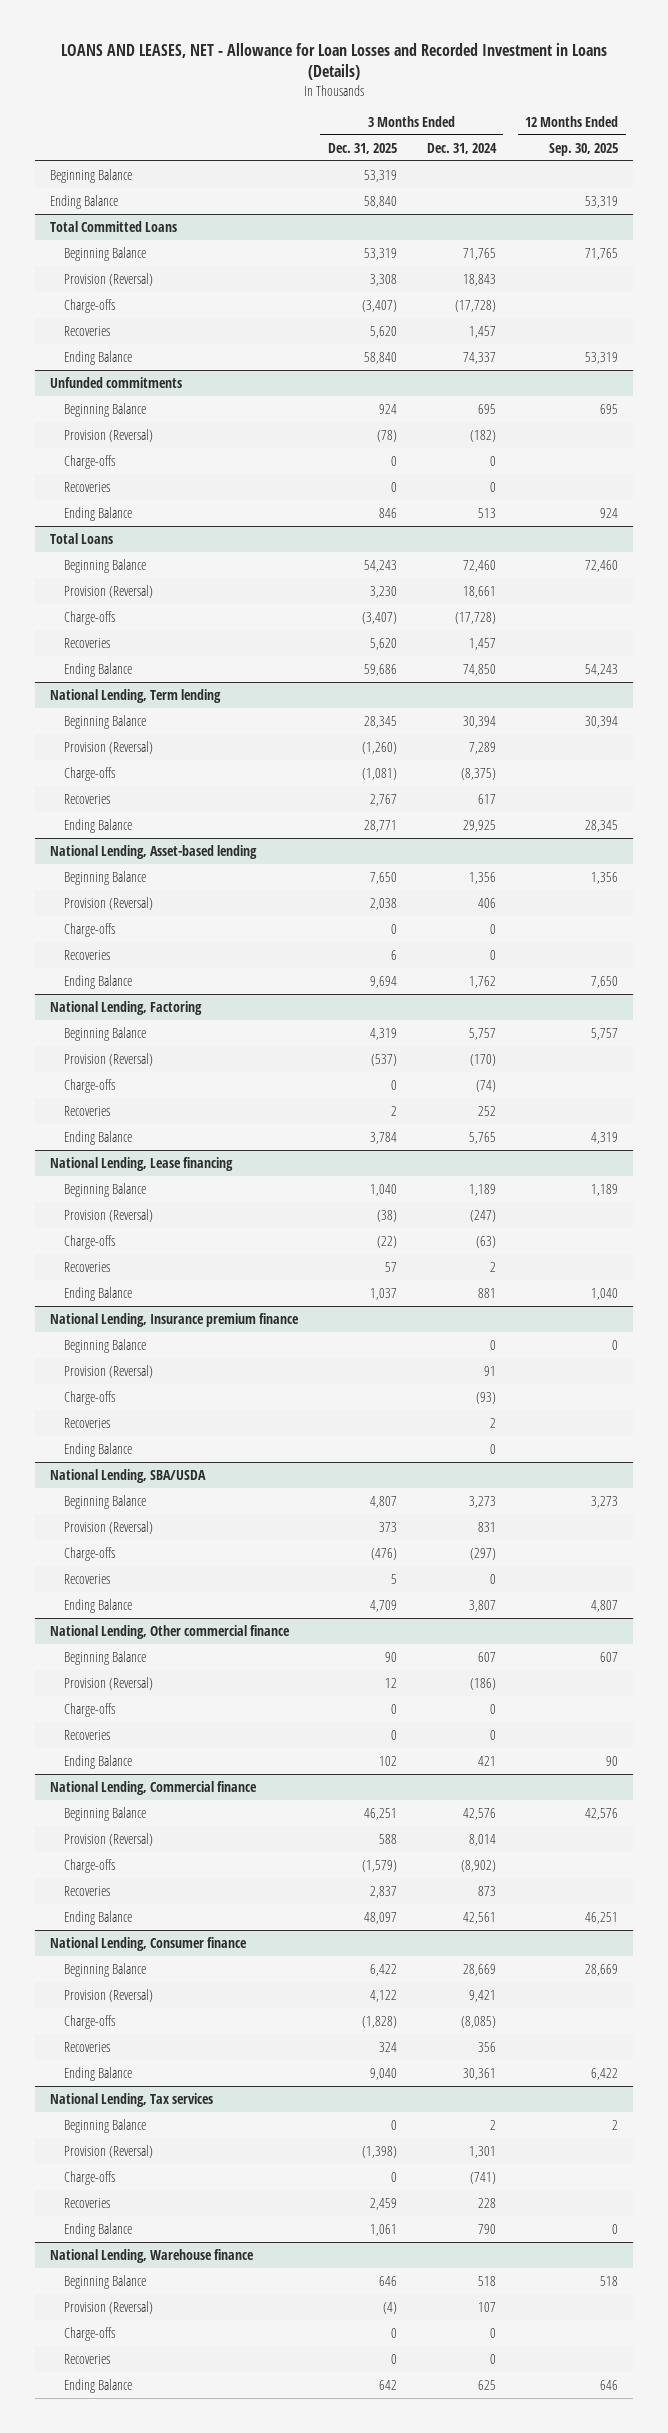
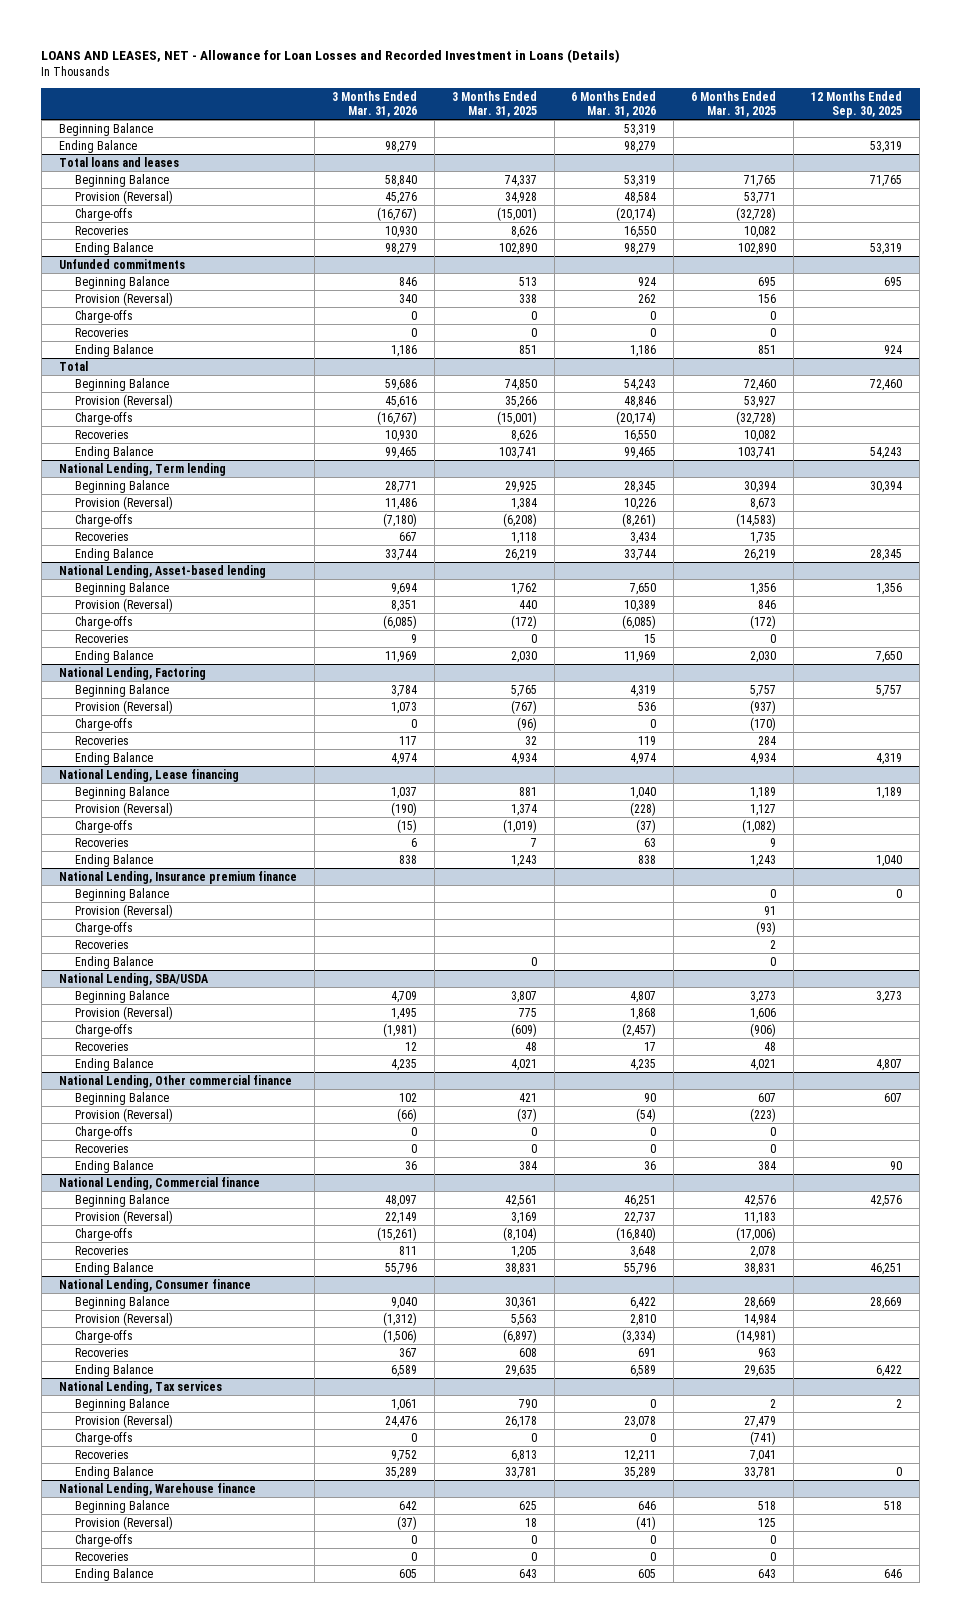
- | 3 Months Ended Dec. 31, 2025 | 3 Months Ended Dec. 31, 2024 | 12 Months Ended Sep. 30, 2025
+ | 3 Months Ended Mar. 31, 2026 | 3 Months Ended Mar. 31, 2025 | 6 Months Ended Mar. 31, 2026 | 6 Months Ended Mar. 31, 2025 | 12 Months Ended Sep. 30, 2025
- Total Committed Loans
+ Total loans and leases
- Total Loans
+ Total

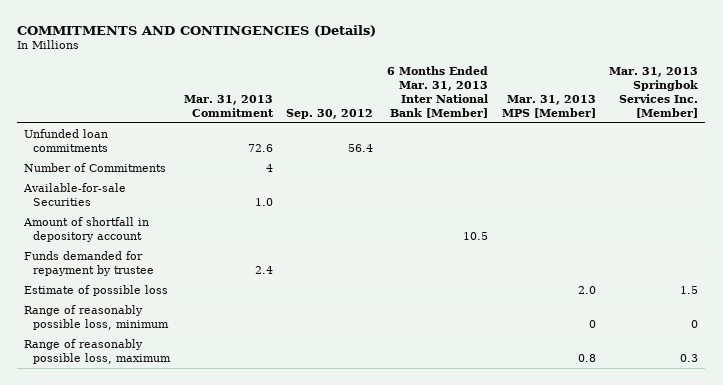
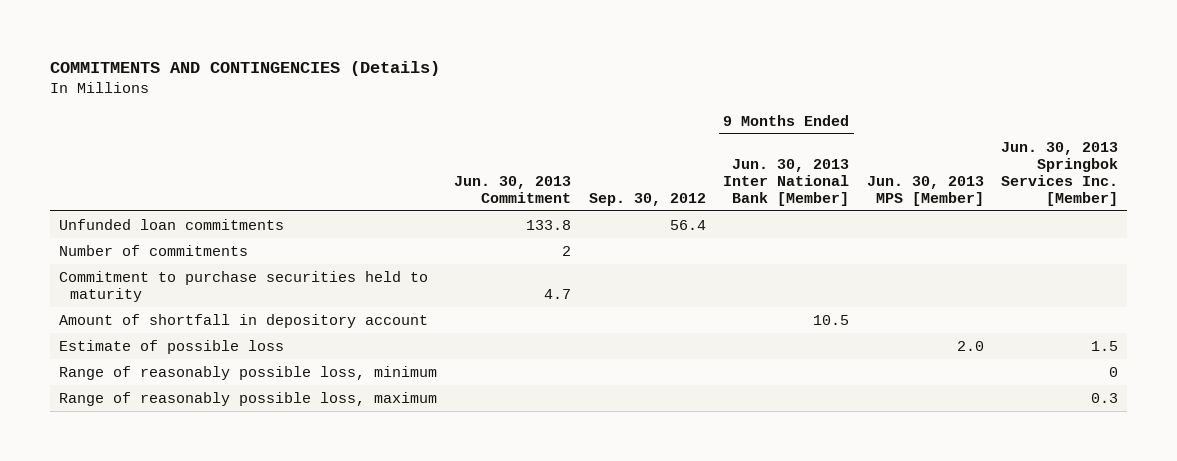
- | Mar. 31, 2013 Commitment | Sep. 30, 2012 | 6 Months Ended Mar. 31, 2013 Inter National Bank [Member] | Mar. 31, 2013 MPS [Member] | Mar. 31, 2013 Springbok Services Inc. [Member]
+ | Jun. 30, 2013 Commitment | Sep. 30, 2012 | 9 Months Ended Jun. 30, 2013 Inter National Bank [Member] | Jun. 30, 2013 MPS [Member] | Jun. 30, 2013 Springbok Services Inc. [Member]
- Number of Commitments | 4 | | | |
- Available-for-sale Securities | 1.0 | | | |
+ Number of commitments | 2 | | | |
+ Commitment to purchase securities held to maturity | 4.7 | | | |
- Funds demanded for repayment by trustee | 2.4 | | | |

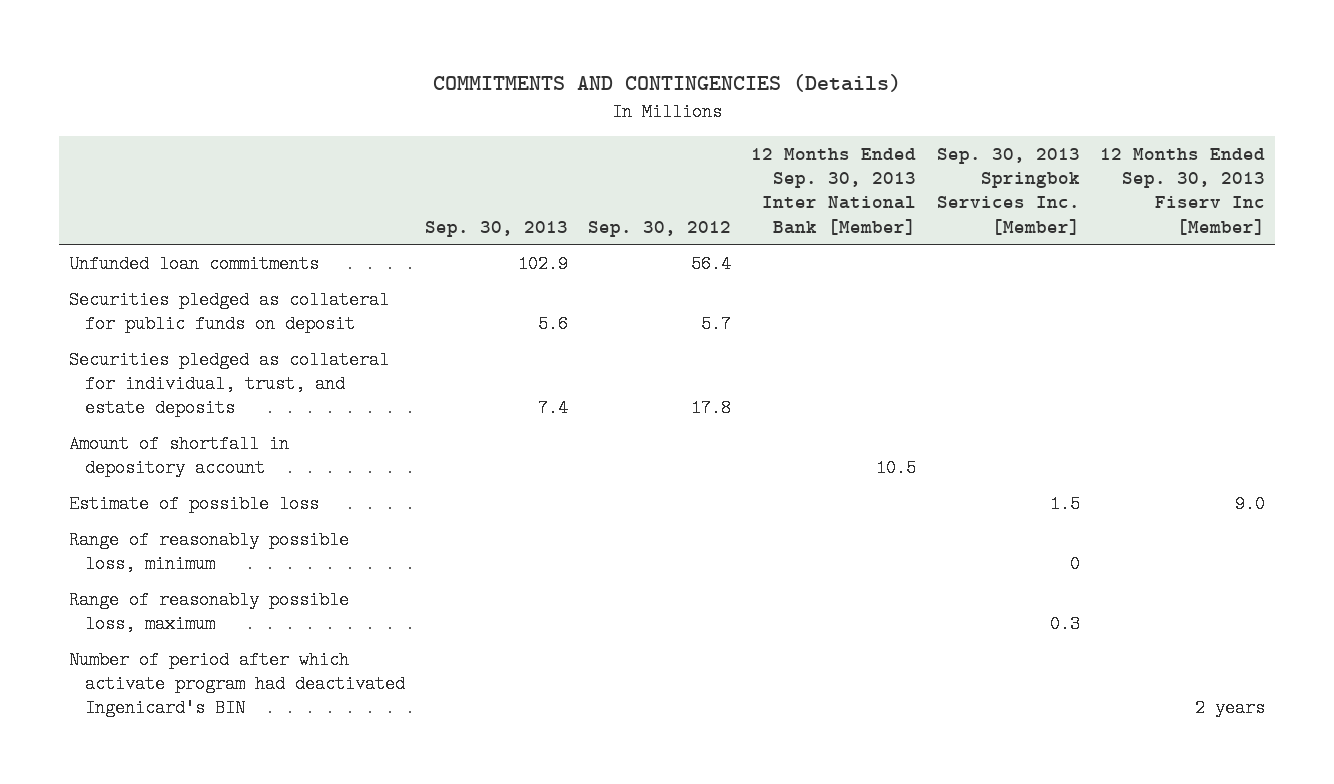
- | Jun. 30, 2013 Commitment | Sep. 30, 2012 | 9 Months Ended Jun. 30, 2013 Inter National Bank [Member] | Jun. 30, 2013 MPS [Member] | Jun. 30, 2013 Springbok Services Inc. [Member]
+ | Sep. 30, 2013 | Sep. 30, 2012 | 12 Months Ended Sep. 30, 2013 Inter National Bank [Member] | Sep. 30, 2013 Springbok Services Inc. [Member] | 12 Months Ended Sep. 30, 2013 Fiserv Inc [Member]
- Number of commitments | 2 | | | |
- Commitment to purchase securities held to maturity | 4.7 | | | |
+ Securities pledged as collateral for public funds on deposit | 5.6 | 5.7 | | |
+ Securities pledged as collateral for individual, trust, and estate deposits | 7.4 | 17.8 | | |
+ Number of period after which activate program had deactivated Ingenicard's BIN | | | | | 2 years

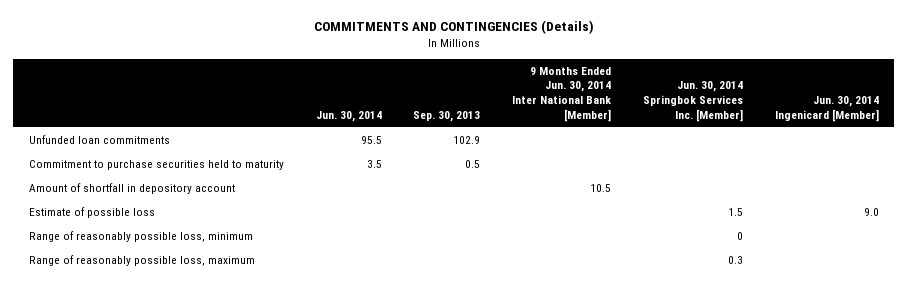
- | Sep. 30, 2013 | Sep. 30, 2012 | 12 Months Ended Sep. 30, 2013 Inter National Bank [Member] | Sep. 30, 2013 Springbok Services Inc. [Member] | 12 Months Ended Sep. 30, 2013 Fiserv Inc [Member]
+ | Jun. 30, 2014 | Sep. 30, 2013 | 9 Months Ended Jun. 30, 2014 Inter National Bank [Member] | Jun. 30, 2014 Springbok Services Inc. [Member] | Jun. 30, 2014 Ingenicard [Member]
- Securities pledged as collateral for public funds on deposit | 5.6 | 5.7 | | |
- Securities pledged as collateral for individual, trust, and estate deposits | 7.4 | 17.8 | | |
+ Commitment to purchase securities held to maturity | 3.5 | 0.5 | | |
- Number of period after which activate program had deactivated Ingenicard's BIN | | | | | 2 years

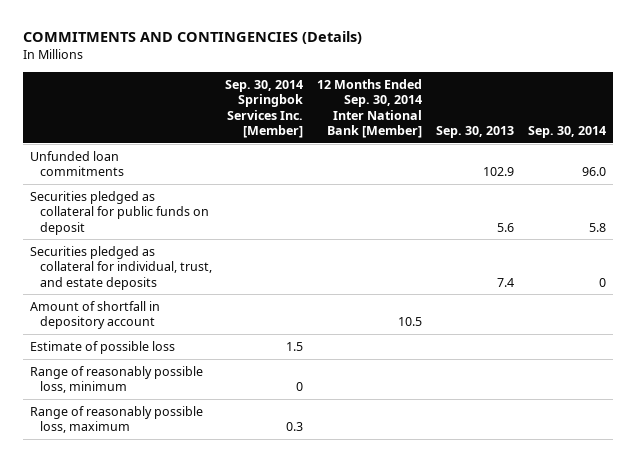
- | Jun. 30, 2014 | Sep. 30, 2013 | 9 Months Ended Jun. 30, 2014 Inter National Bank [Member] | Jun. 30, 2014 Springbok Services Inc. [Member] | Jun. 30, 2014 Ingenicard [Member]
+ | Sep. 30, 2014 Springbok Services Inc. [Member] | 12 Months Ended Sep. 30, 2014 Inter National Bank [Member] | Sep. 30, 2013 | Sep. 30, 2014
- Commitment to purchase securities held to maturity | 3.5 | 0.5 | | |
+ Securities pledged as collateral for public funds on deposit | | | 5.6 | 5.8
+ Securities pledged as collateral for individual, trust, and estate deposits | | | 7.4 | 0

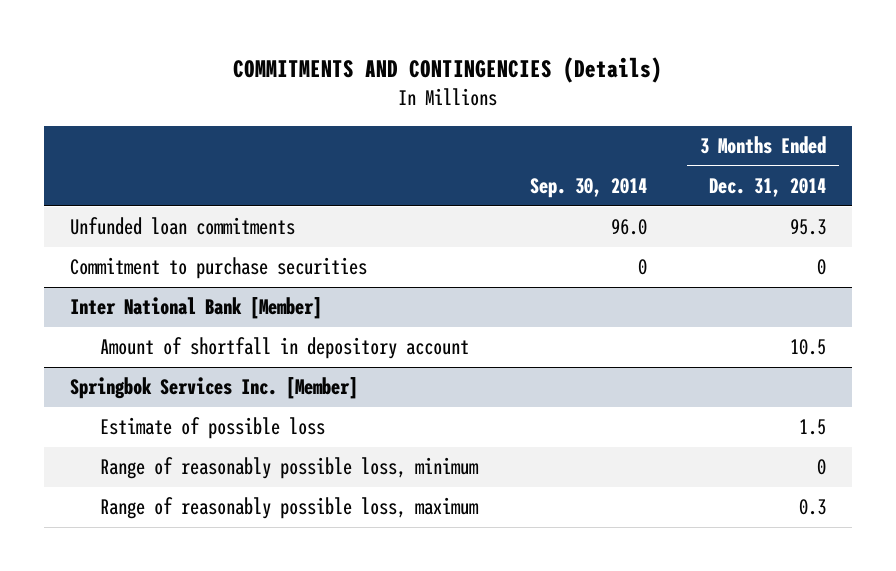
- | Sep. 30, 2014 Springbok Services Inc. [Member] | 12 Months Ended Sep. 30, 2014 Inter National Bank [Member] | Sep. 30, 2013 | Sep. 30, 2014
+ | Sep. 30, 2014 | 3 Months Ended Dec. 31, 2014
- Securities pledged as collateral for public funds on deposit | | | 5.6 | 5.8
- Securities pledged as collateral for individual, trust, and estate deposits | | | 7.4 | 0
- Amount of shortfall in depository account | | 10.5 | |
- Estimate of possible loss | 1.5 | | |
- Range of reasonably possible loss, minimum | 0 | | |
- Range of reasonably possible loss, maximum | 0.3 | | |
+ Commitment to purchase securities | 0 | 0
+ Inter National Bank [Member]
+ Amount of shortfall in depository account | | 10.5
+ Springbok Services Inc. [Member]
+ Estimate of possible loss | | 1.5
+ Range of reasonably possible loss, minimum | | 0
+ Range of reasonably possible loss, maximum | | 0.3

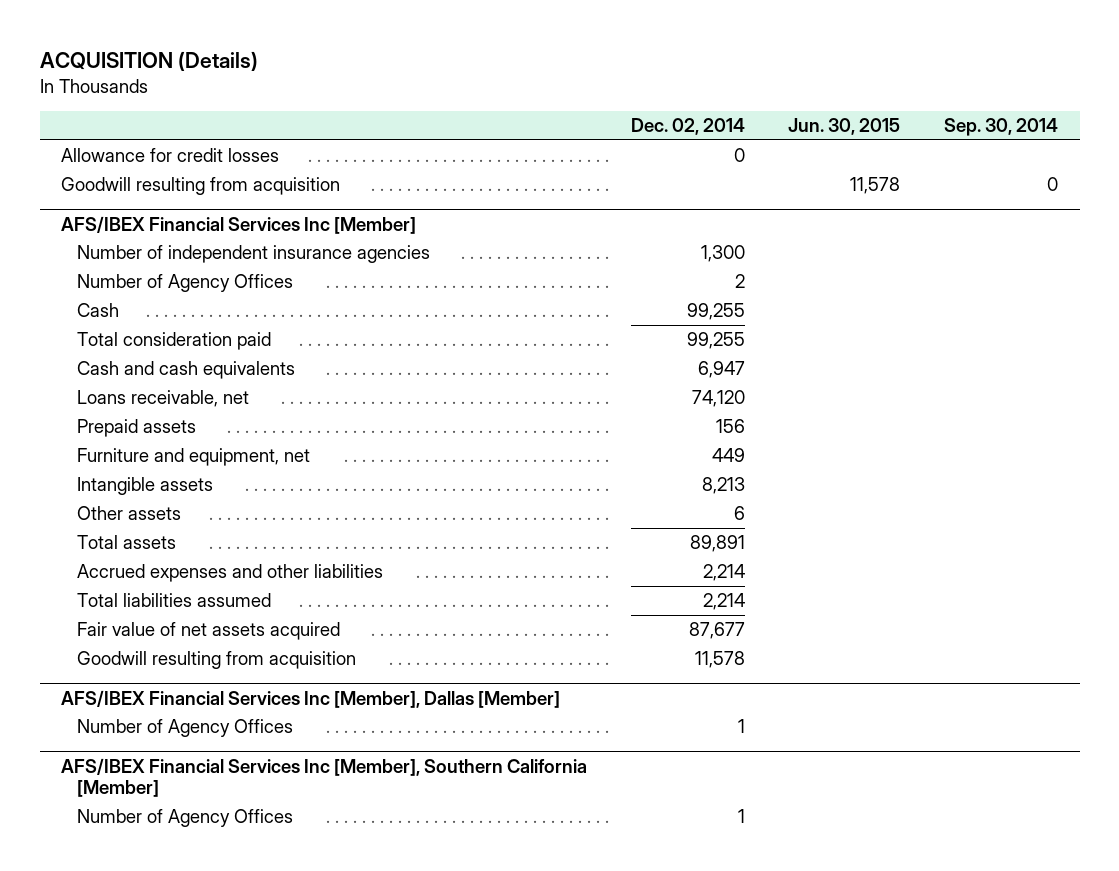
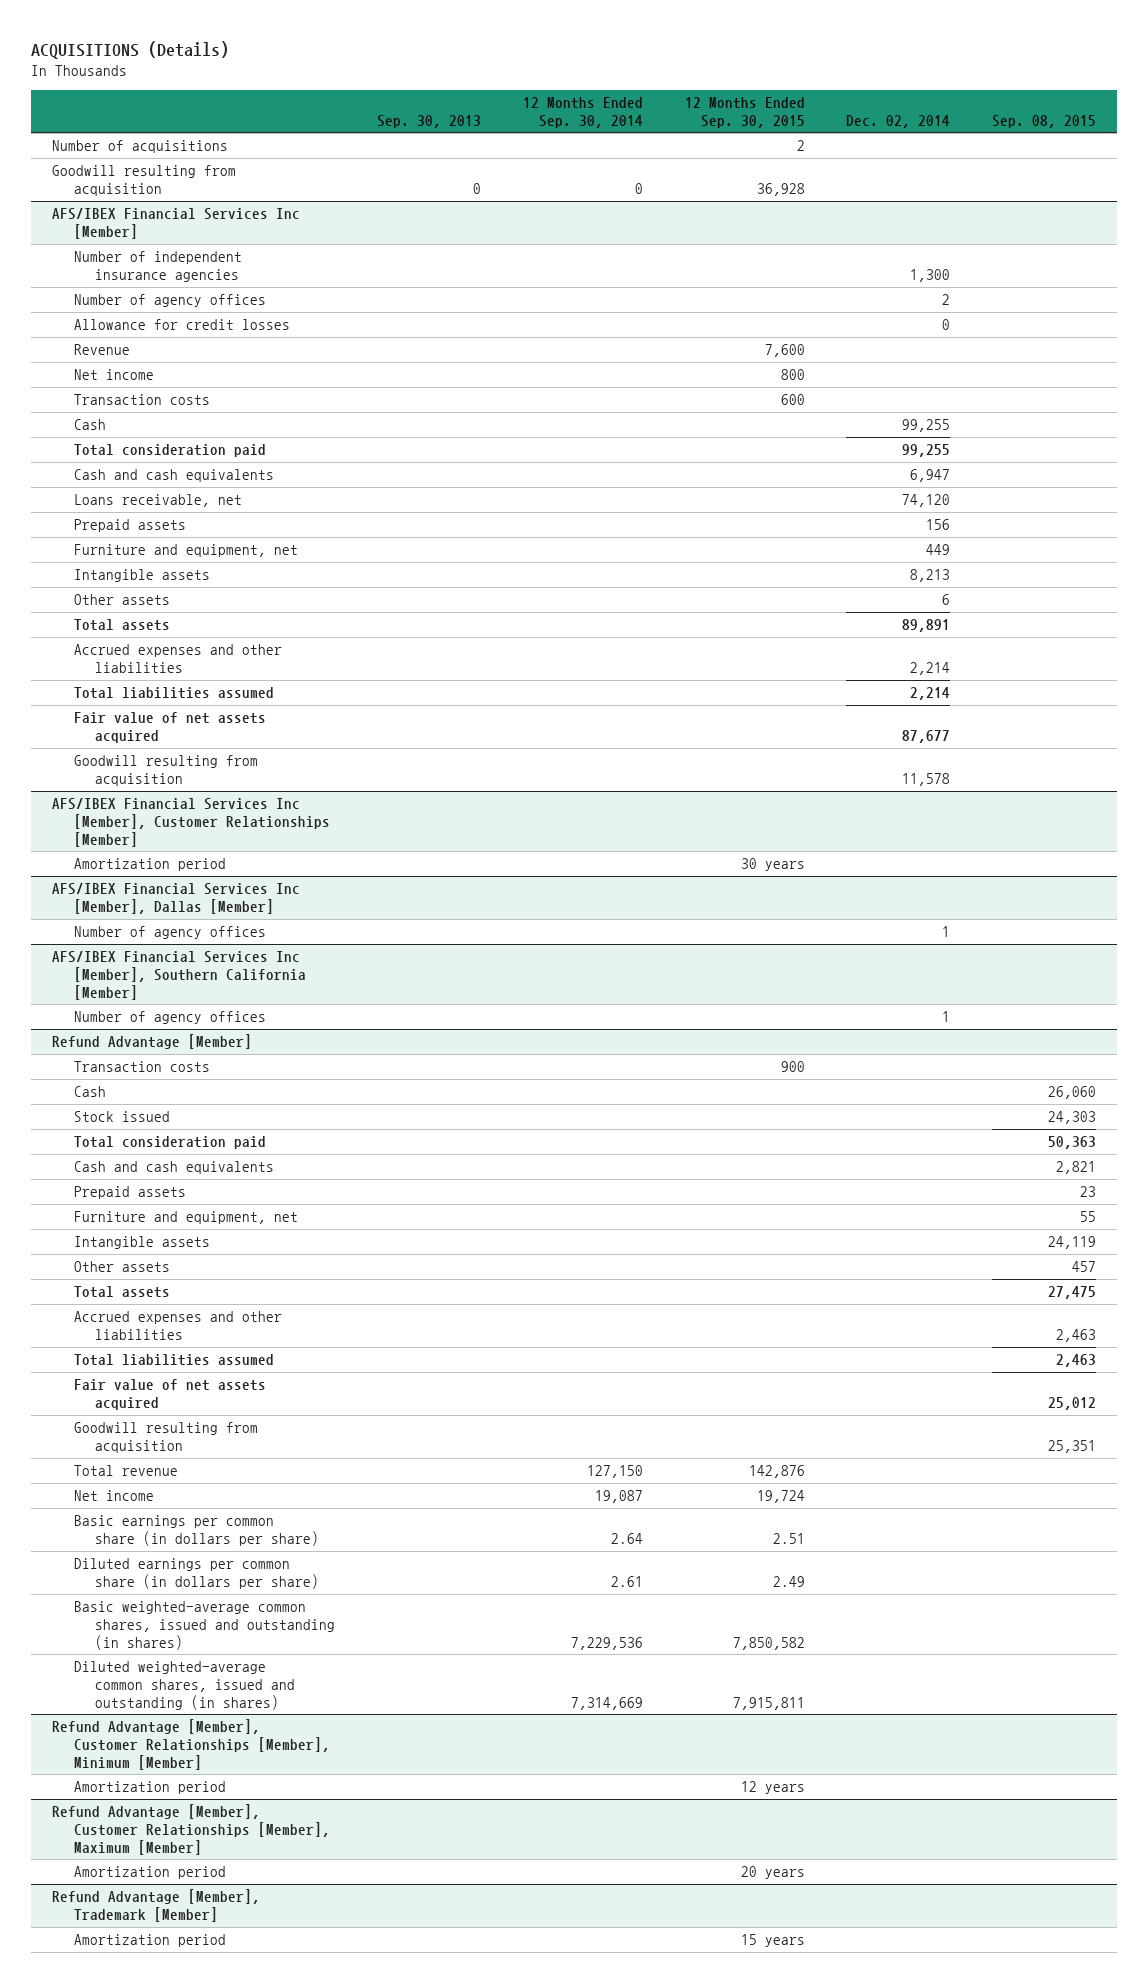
- ACQUISITION (Details)
+ ACQUISITIONS (Details)
- | Dec. 02, 2014 | Jun. 30, 2015 | Sep. 30, 2014
+ | Sep. 30, 2013 | 12 Months Ended Sep. 30, 2014 | 12 Months Ended Sep. 30, 2015 | Dec. 02, 2014 | Sep. 08, 2015
- Allowance for credit losses | 0 | |
+ Number of acquisitions | | | 2 | |
@ AFS/IBEX Financial Services Inc [Member]
- Number of Agency Offices | 2 | |
+ Number of agency offices | | | | 2 |
+ Allowance for credit losses | | | | 0 |
+ Revenue | | | 7,600 | |
+ Net income | | | 800 | |
+ Transaction costs | | | 600 | |
+ AFS/IBEX Financial Services Inc [Member], Customer Relationships [Member]
+ Amortization period | | | 30 years | |
@ AFS/IBEX Financial Services Inc [Member], Dallas [Member]
- Number of Agency Offices | 1 | |
+ Number of agency offices | | | | 1 |
@ AFS/IBEX Financial Services Inc [Member], Southern California [Member]
- Number of Agency Offices | 1 | |
+ Number of agency offices | | | | 1 |
+ Refund Advantage [Member]
+ Transaction costs | | | 900 | |
+ Cash | | | | | 26,060
+ Stock issued | | | | | 24,303
+ Total consideration paid | | | | | 50,363
+ Cash and cash equivalents | | | | | 2,821
+ Prepaid assets | | | | | 23
+ Furniture and equipment, net | | | | | 55
+ Intangible assets | | | | | 24,119
+ Other assets | | | | | 457
+ Total assets | | | | | 27,475
+ Accrued expenses and other liabilities | | | | | 2,463
+ Total liabilities assumed | | | | | 2,463
+ Fair value of net assets acquired | | | | | 25,012
+ Goodwill resulting from acquisition | | | | | 25,351
+ Total revenue | | 127,150 | 142,876 | |
+ Net income | | 19,087 | 19,724 | |
+ Basic earnings per common share (in dollars per share) | | 2.64 | 2.51 | |
+ Diluted earnings per common share (in dollars per share) | | 2.61 | 2.49 | |
+ Basic weighted-average common shares, issued and outstanding (in shares) | | 7,229,536 | 7,850,582 | |
+ Diluted weighted-average common shares, issued and outstanding (in shares) | | 7,314,669 | 7,915,811 | |
+ Refund Advantage [Member], Customer Relationships [Member], Minimum [Member]
+ Amortization period | | | 12 years | |
+ Refund Advantage [Member], Customer Relationships [Member], Maximum [Member]
+ Amortization period | | | 20 years | |
+ Refund Advantage [Member], Trademark [Member]
+ Amortization period | | | 15 years | |

